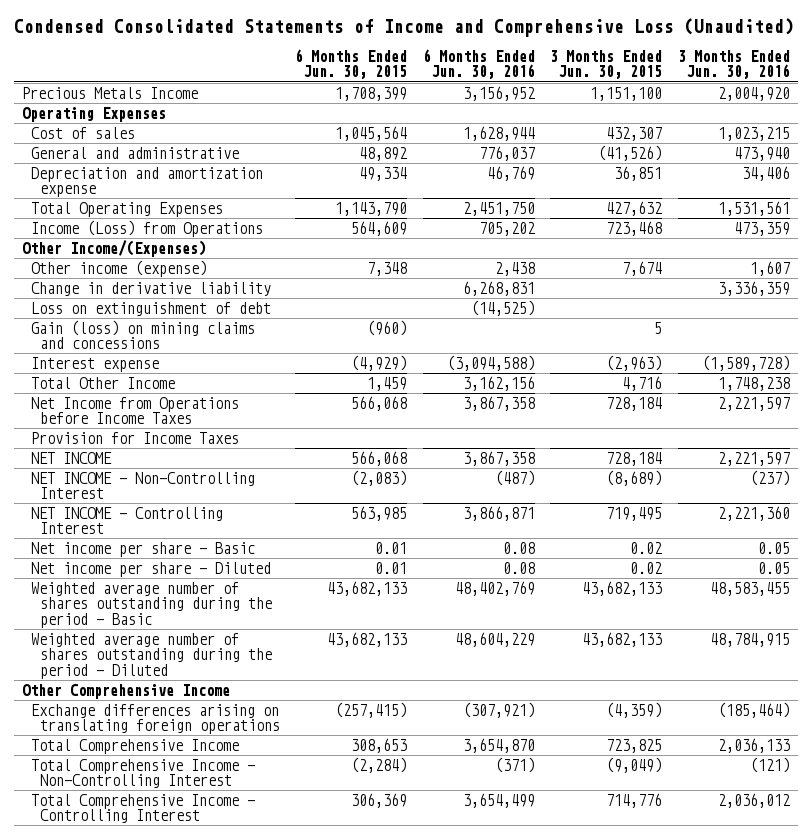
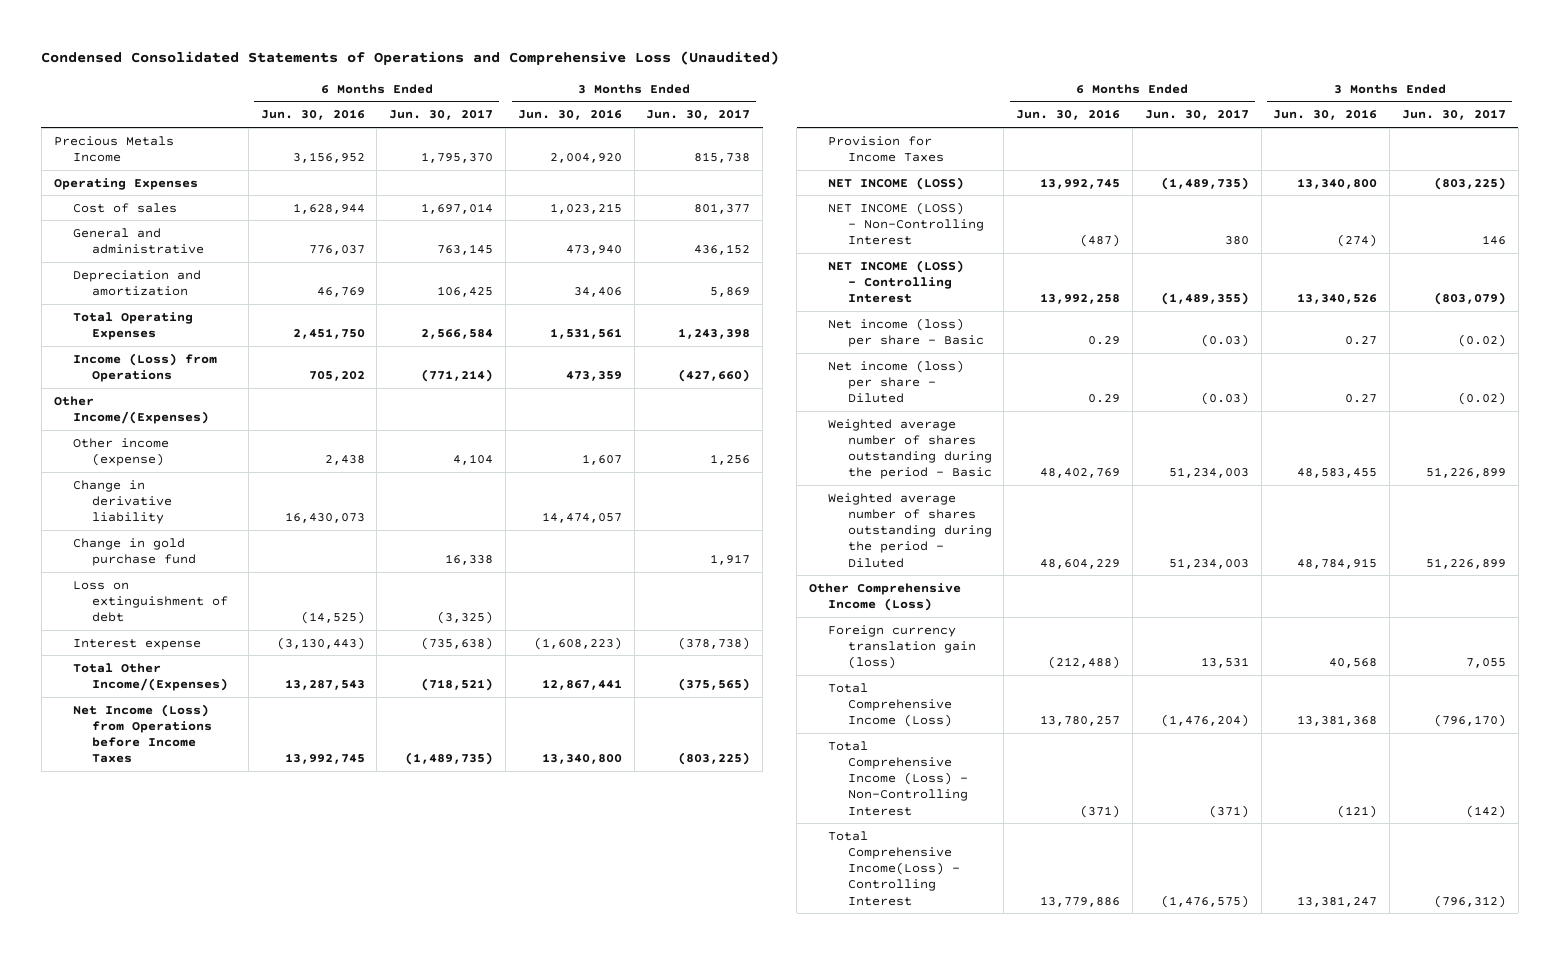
- Condensed Consolidated Statements of Income and Comprehensive Loss (Unaudited)
+ Condensed Consolidated Statements of Operations and Comprehensive Loss (Unaudited)
- | 6 Months Ended Jun. 30, 2015 | 6 Months Ended Jun. 30, 2016 | 3 Months Ended Jun. 30, 2015 | 3 Months Ended Jun. 30, 2016
+ | 6 Months Ended Jun. 30, 2016 | 6 Months Ended Jun. 30, 2017 | 3 Months Ended Jun. 30, 2016 | 3 Months Ended Jun. 30, 2017
- Depreciation and amortization expense | 49,334 | 46,769 | 36,851 | 34,406
+ Depreciation and amortization | 46,769 | 106,425 | 34,406 | 5,869
- Change in derivative liability | | 6,268,831 | | 3,336,359
+ Change in derivative liability | 16,430,073 | | 14,474,057 |
+ Change in gold purchase fund | | 16,338 | | 1,917
- Gain (loss) on mining claims and concessions | (960) | | 5 |
- Interest expense | (4,929) | (3,094,588) | (2,963) | (1,589,728)
- Total Other Income | 1,459 | 3,162,156 | 4,716 | 1,748,238
- Net Income from Operations before Income Taxes | 566,068 | 3,867,358 | 728,184 | 2,221,597
+ Interest expense | (3,130,443) | (735,638) | (1,608,223) | (378,738)
+ Total Other Income/(Expenses) | 13,287,543 | (718,521) | 12,867,441 | (375,565)
+ Net Income (Loss) from Operations before Income Taxes | 13,992,745 | (1,489,735) | 13,340,800 | (803,225)
- NET INCOME | 566,068 | 3,867,358 | 728,184 | 2,221,597
- NET INCOME - Non-Controlling Interest | (2,083) | (487) | (8,689) | (237)
- NET INCOME - Controlling Interest | 563,985 | 3,866,871 | 719,495 | 2,221,360
- Net income per share - Basic | 0.01 | 0.08 | 0.02 | 0.05
- Net income per share - Diluted | 0.01 | 0.08 | 0.02 | 0.05
+ NET INCOME (LOSS) | 13,992,745 | (1,489,735) | 13,340,800 | (803,225)
+ NET INCOME (LOSS) - Non-Controlling Interest | (487) | 380 | (274) | 146
+ NET INCOME (LOSS) - Controlling Interest | 13,992,258 | (1,489,355) | 13,340,526 | (803,079)
+ Net income (loss) per share - Basic | 0.29 | (0.03) | 0.27 | (0.02)
+ Net income (loss) per share - Diluted | 0.29 | (0.03) | 0.27 | (0.02)
- Other Comprehensive Income
- Exchange differences arising on translating foreign operations | (257,415) | (307,921) | (4,359) | (185,464)
- Total Comprehensive Income | 308,653 | 3,654,870 | 723,825 | 2,036,133
- Total Comprehensive Income - Non-Controlling Interest | (2,284) | (371) | (9,049) | (121)
- Total Comprehensive Income - Controlling Interest | 306,369 | 3,654,499 | 714,776 | 2,036,012
+ Other Comprehensive Income (Loss)
+ Foreign currency translation gain (loss) | (212,488) | 13,531 | 40,568 | 7,055
+ Total Comprehensive Income (Loss) | 13,780,257 | (1,476,204) | 13,381,368 | (796,170)
+ Total Comprehensive Income (Loss) - Non-Controlling Interest | (371) | (371) | (121) | (142)
+ Total Comprehensive Income(Loss) - Controlling Interest | 13,779,886 | (1,476,575) | 13,381,247 | (796,312)

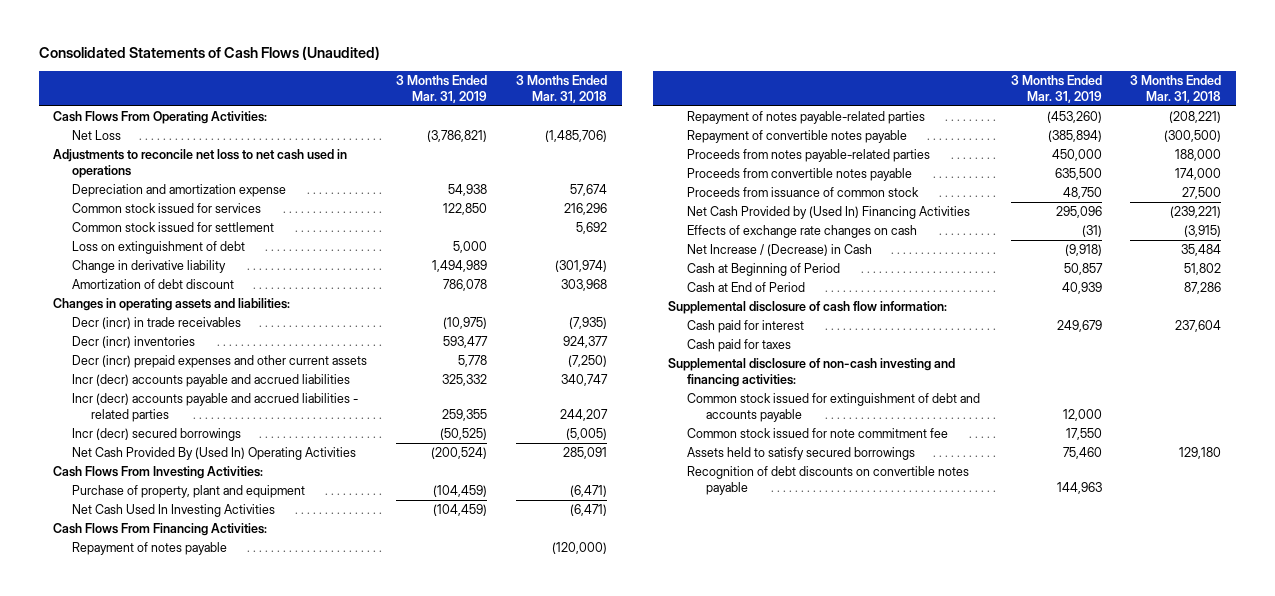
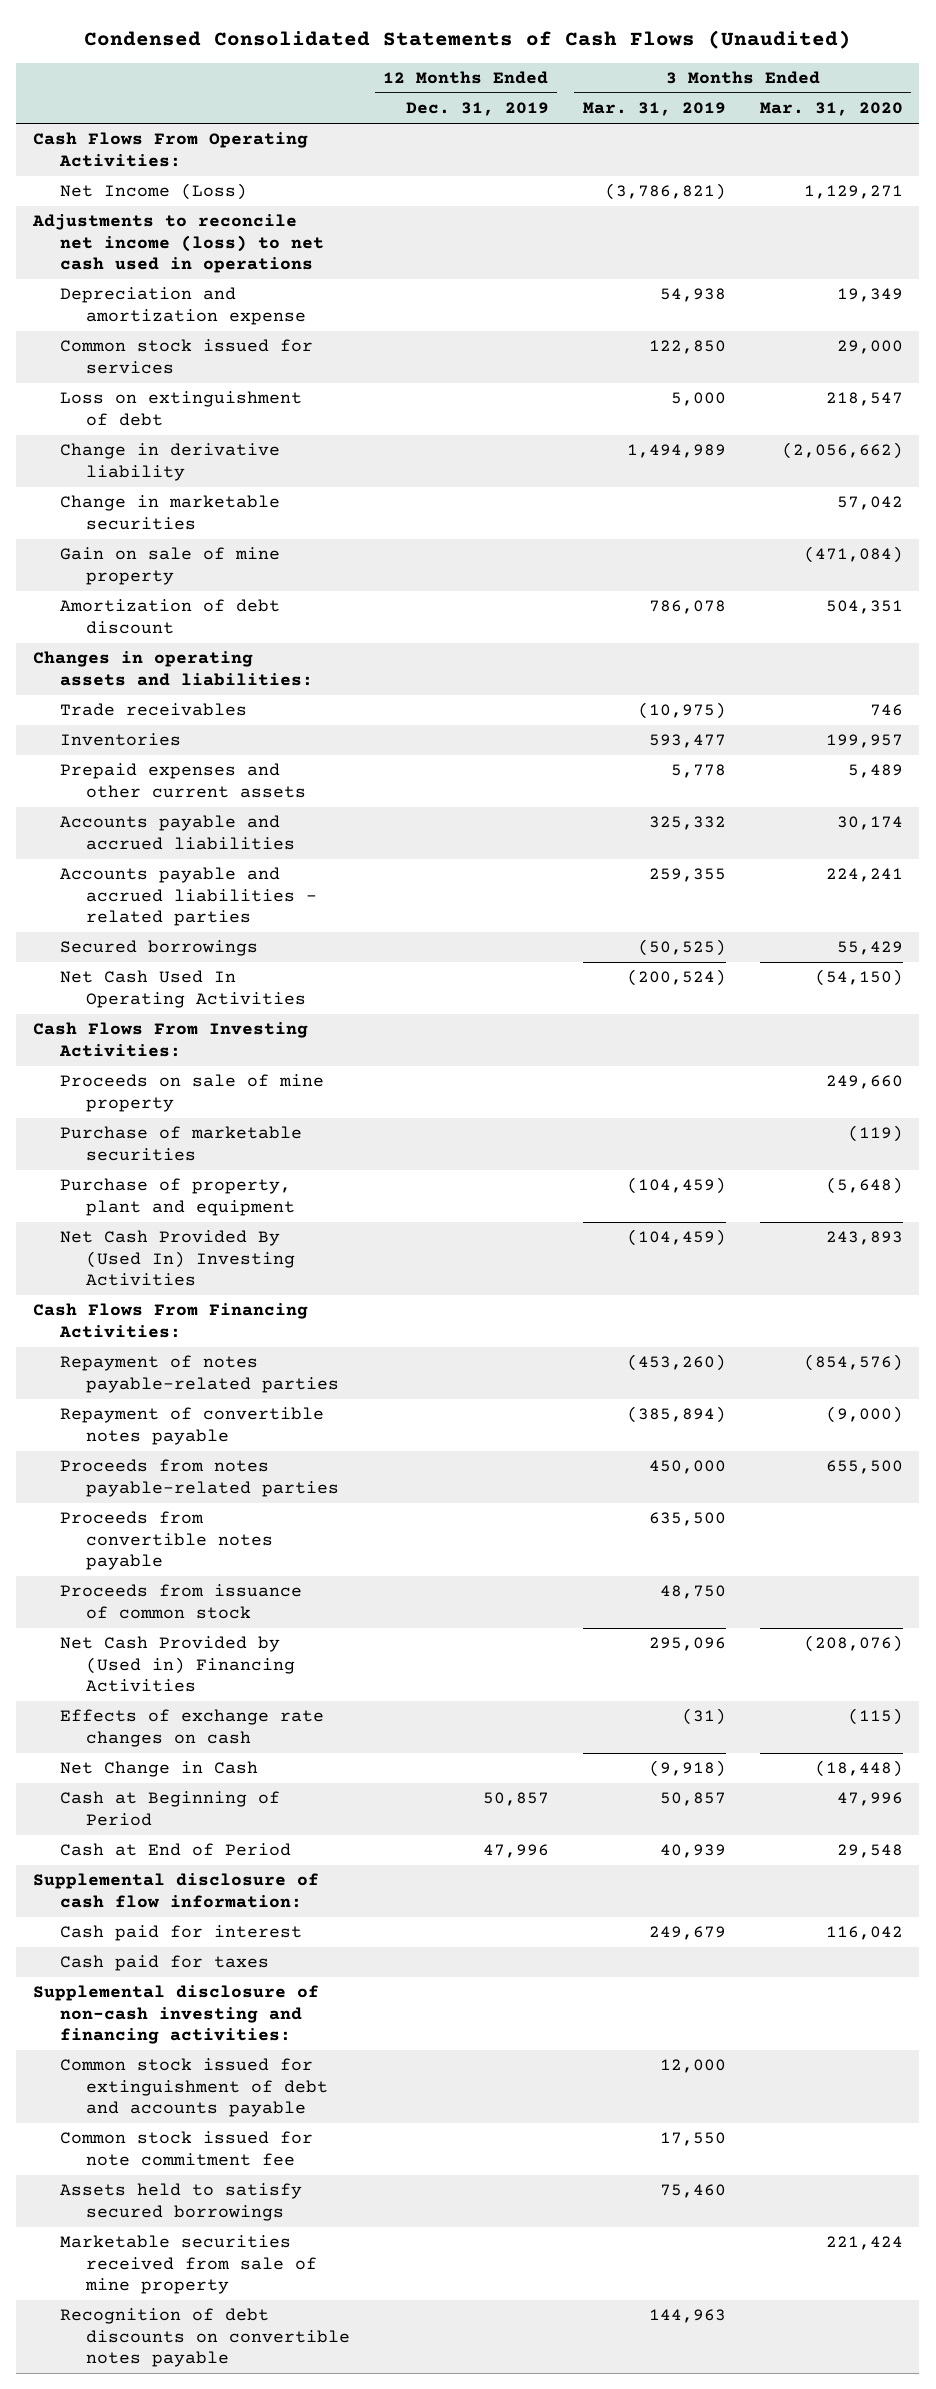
- Consolidated Statements of Cash Flows (Unaudited)
+ Condensed Consolidated Statements of Cash Flows (Unaudited)
- | 3 Months Ended Mar. 31, 2019 | 3 Months Ended Mar. 31, 2018
+ | 12 Months Ended Dec. 31, 2019 | 3 Months Ended Mar. 31, 2019 | 3 Months Ended Mar. 31, 2020
- Net Loss | (3,786,821) | (1,485,706)
- Adjustments to reconcile net loss to net cash used in operations
+ Net Income (Loss) | | (3,786,821) | 1,129,271
+ Adjustments to reconcile net income (loss) to net cash used in operations
- Common stock issued for settlement | | 5,692
+ Change in marketable securities | | | 57,042
+ Gain on sale of mine property | | | (471,084)
- Decr (incr) in trade receivables | (10,975) | (7,935)
- Decr (incr) inventories | 593,477 | 924,377
- Decr (incr) prepaid expenses and other current assets | 5,778 | (7,250)
- Incr (decr) accounts payable and accrued liabilities | 325,332 | 340,747
- Incr (decr) accounts payable and accrued liabilities - related parties | 259,355 | 244,207
- Incr (decr) secured borrowings | (50,525) | (5,005)
- Net Cash Provided By (Used In) Operating Activities | (200,524) | 285,091
+ Trade receivables | | (10,975) | 746
+ Inventories | | 593,477 | 199,957
+ Prepaid expenses and other current assets | | 5,778 | 5,489
+ Accounts payable and accrued liabilities | | 325,332 | 30,174
+ Accounts payable and accrued liabilities - related parties | | 259,355 | 224,241
+ Secured borrowings | | (50,525) | 55,429
+ Net Cash Used In Operating Activities | | (200,524) | (54,150)
+ Proceeds on sale of mine property | | | 249,660
+ Purchase of marketable securities | | | (119)
- Net Cash Used In Investing Activities | (104,459) | (6,471)
+ Net Cash Provided By (Used In) Investing Activities | | (104,459) | 243,893
- Repayment of notes payable | | (120,000)
- Net Cash Provided by (Used In) Financing Activities | 295,096 | (239,221)
+ Net Cash Provided by (Used in) Financing Activities | | 295,096 | (208,076)
- Net Increase / (Decrease) in Cash | (9,918) | 35,484
+ Net Change in Cash | | (9,918) | (18,448)
+ Marketable securities received from sale of mine property | | | 221,424

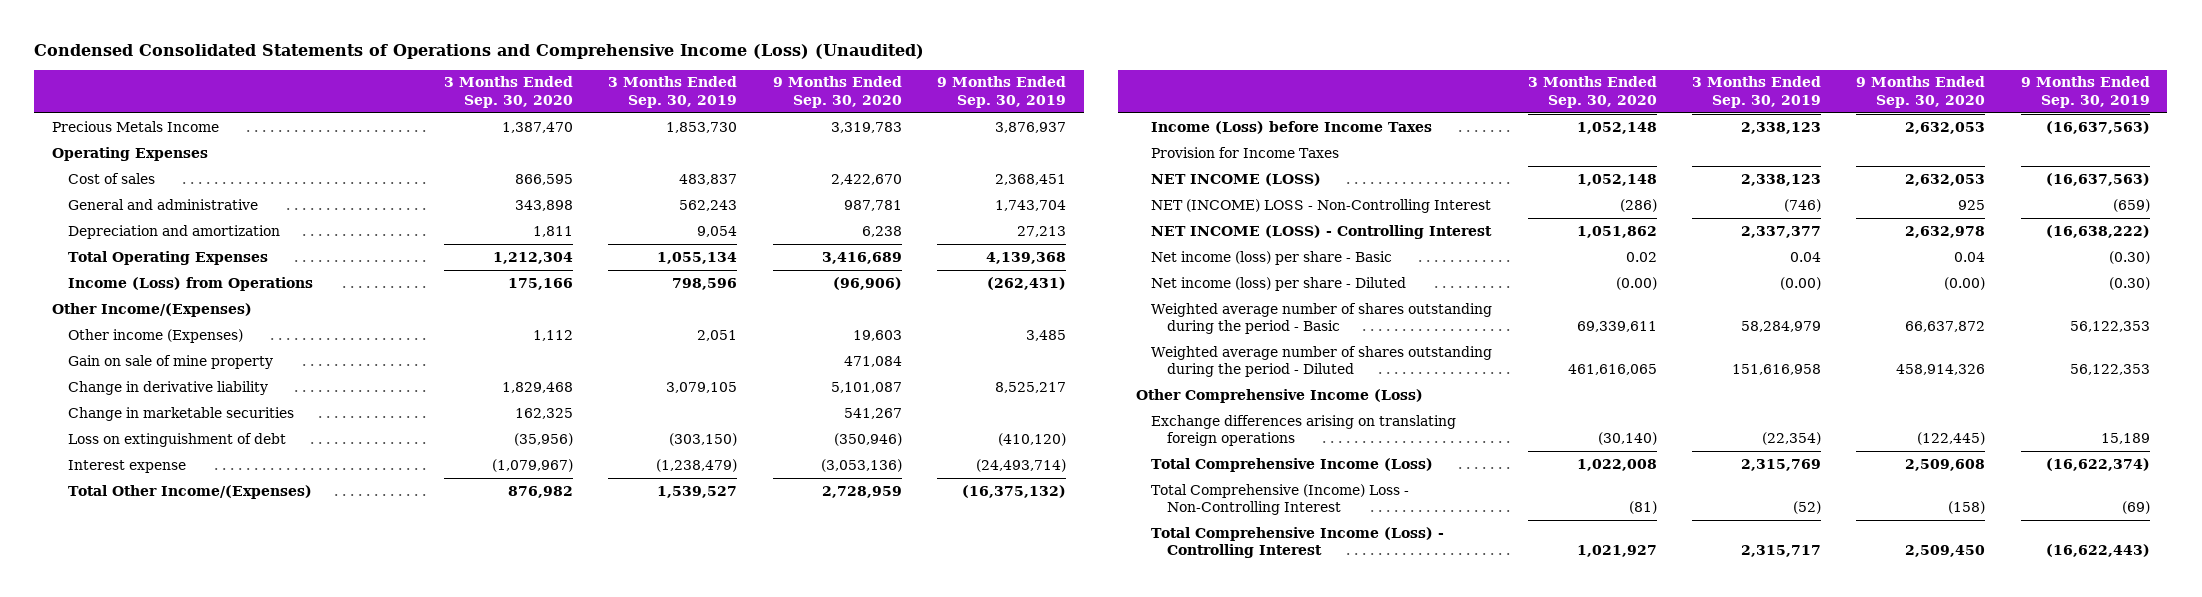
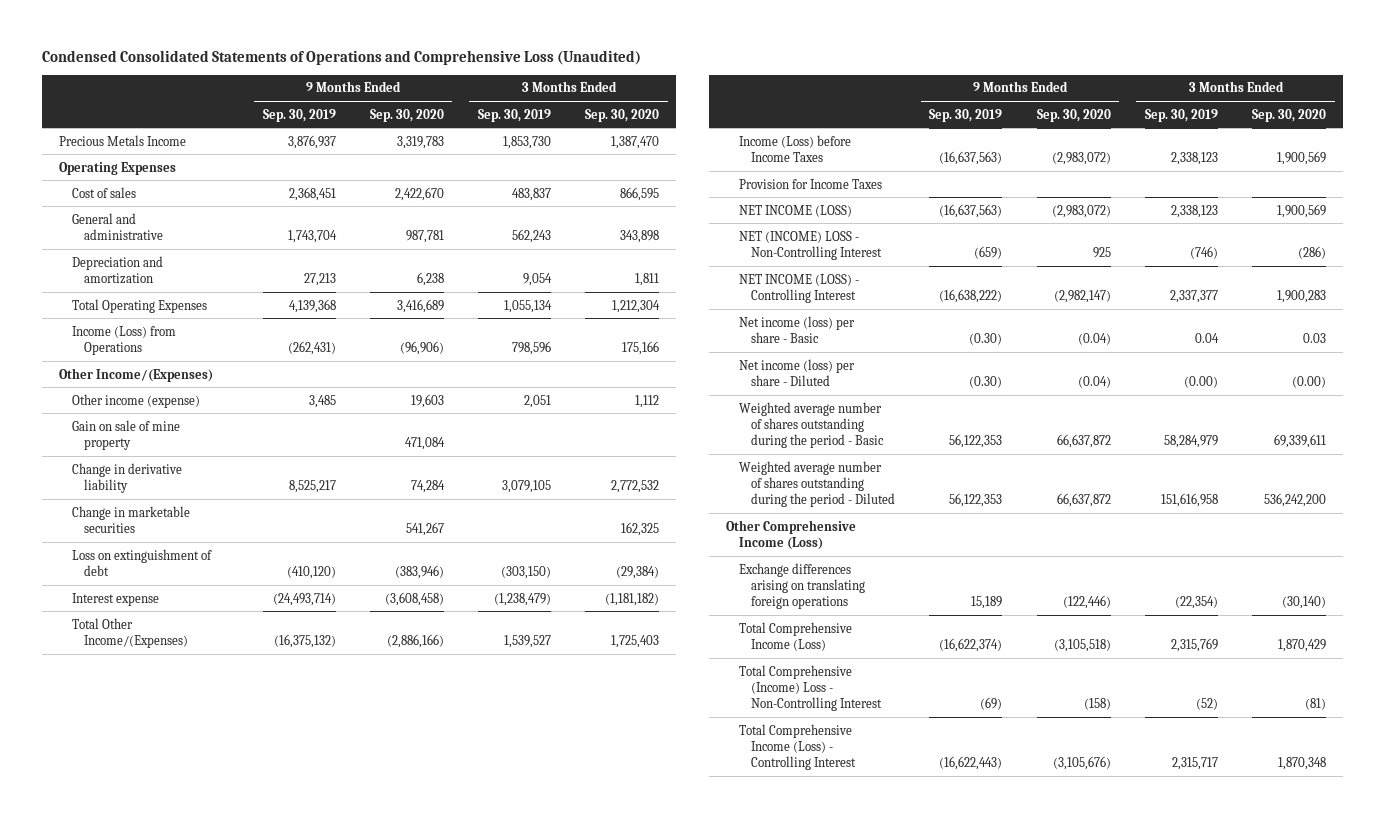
- Condensed Consolidated Statements of Operations and Comprehensive Income (Loss) (Unaudited)
+ Condensed Consolidated Statements of Operations and Comprehensive Loss (Unaudited)
- | 3 Months Ended Sep. 30, 2020 | 3 Months Ended Sep. 30, 2019 | 9 Months Ended Sep. 30, 2020 | 9 Months Ended Sep. 30, 2019
+ | 9 Months Ended Sep. 30, 2019 | 9 Months Ended Sep. 30, 2020 | 3 Months Ended Sep. 30, 2019 | 3 Months Ended Sep. 30, 2020
- Other income (Expenses) | 1,112 | 2,051 | 19,603 | 3,485
+ Other income (expense) | 3,485 | 19,603 | 2,051 | 1,112
- Change in derivative liability | 1,829,468 | 3,079,105 | 5,101,087 | 8,525,217
+ Change in derivative liability | 8,525,217 | 74,284 | 3,079,105 | 2,772,532
- Loss on extinguishment of debt | (35,956) | (303,150) | (350,946) | (410,120)
- Interest expense | (1,079,967) | (1,238,479) | (3,053,136) | (24,493,714)
- Total Other Income/(Expenses) | 876,982 | 1,539,527 | 2,728,959 | (16,375,132)
- Income (Loss) before Income Taxes | 1,052,148 | 2,338,123 | 2,632,053 | (16,637,563)
+ Loss on extinguishment of debt | (410,120) | (383,946) | (303,150) | (29,384)
+ Interest expense | (24,493,714) | (3,608,458) | (1,238,479) | (1,181,182)
+ Total Other Income/(Expenses) | (16,375,132) | (2,886,166) | 1,539,527 | 1,725,403
+ Income (Loss) before Income Taxes | (16,637,563) | (2,983,072) | 2,338,123 | 1,900,569
- NET INCOME (LOSS) | 1,052,148 | 2,338,123 | 2,632,053 | (16,637,563)
+ NET INCOME (LOSS) | (16,637,563) | (2,983,072) | 2,338,123 | 1,900,569
- NET INCOME (LOSS) - Controlling Interest | 1,051,862 | 2,337,377 | 2,632,978 | (16,638,222)
- Net income (loss) per share - Basic | 0.02 | 0.04 | 0.04 | (0.30)
- Net income (loss) per share - Diluted | (0.00) | (0.00) | (0.00) | (0.30)
+ NET INCOME (LOSS) - Controlling Interest | (16,638,222) | (2,982,147) | 2,337,377 | 1,900,283
+ Net income (loss) per share - Basic | (0.30) | (0.04) | 0.04 | 0.03
+ Net income (loss) per share - Diluted | (0.30) | (0.04) | (0.00) | (0.00)
- Weighted average number of shares outstanding during the period - Diluted | 461,616,065 | 151,616,958 | 458,914,326 | 56,122,353
+ Weighted average number of shares outstanding during the period - Diluted | 56,122,353 | 66,637,872 | 151,616,958 | 536,242,200
- Exchange differences arising on translating foreign operations | (30,140) | (22,354) | (122,445) | 15,189
- Total Comprehensive Income (Loss) | 1,022,008 | 2,315,769 | 2,509,608 | (16,622,374)
+ Exchange differences arising on translating foreign operations | 15,189 | (122,446) | (22,354) | (30,140)
+ Total Comprehensive Income (Loss) | (16,622,374) | (3,105,518) | 2,315,769 | 1,870,429
- Total Comprehensive Income (Loss) - Controlling Interest | 1,021,927 | 2,315,717 | 2,509,450 | (16,622,443)
+ Total Comprehensive Income (Loss) - Controlling Interest | (16,622,443) | (3,105,676) | 2,315,717 | 1,870,348

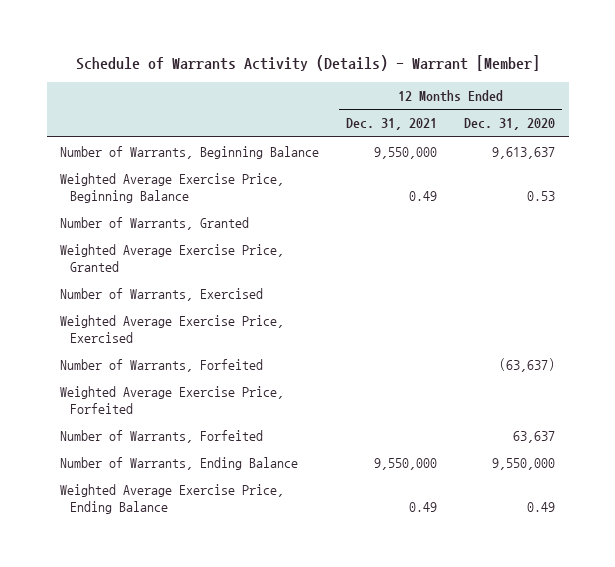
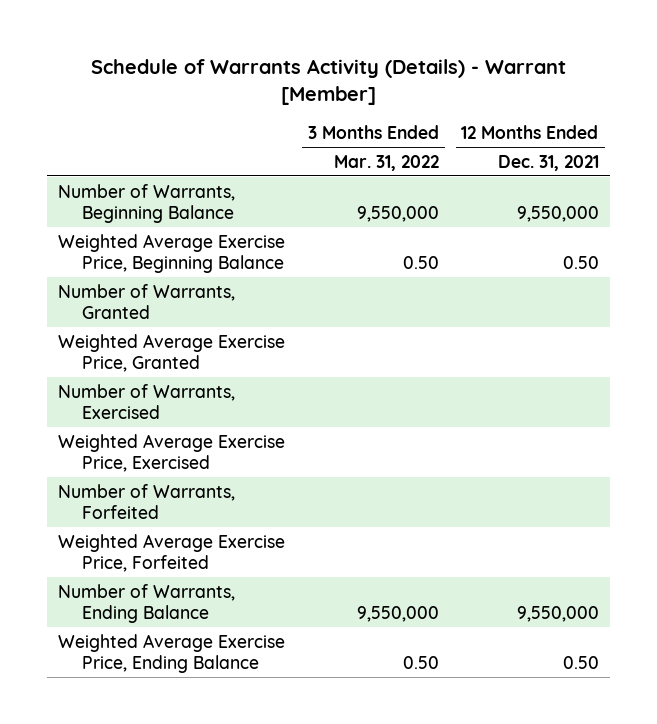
- | 12 Months Ended Dec. 31, 2021 | 12 Months Ended Dec. 31, 2020
+ | 3 Months Ended Mar. 31, 2022 | 12 Months Ended Dec. 31, 2021
- Weighted Average Exercise Price, Beginning Balance | 0.49 | 0.53
+ Weighted Average Exercise Price, Beginning Balance | 0.50 | 0.50
- Number of Warrants, Forfeited | | 63,637
- Weighted Average Exercise Price, Ending Balance | 0.49 | 0.49
+ Weighted Average Exercise Price, Ending Balance | 0.50 | 0.50

